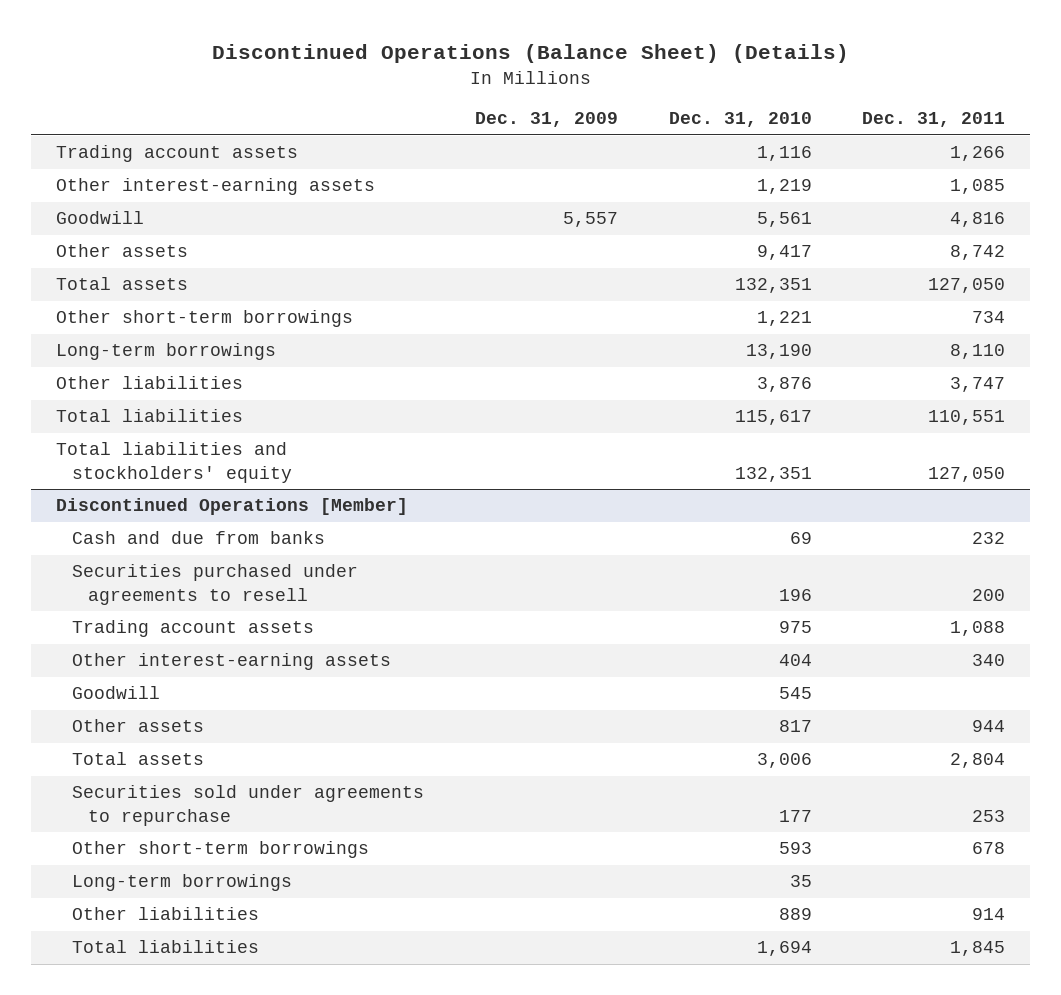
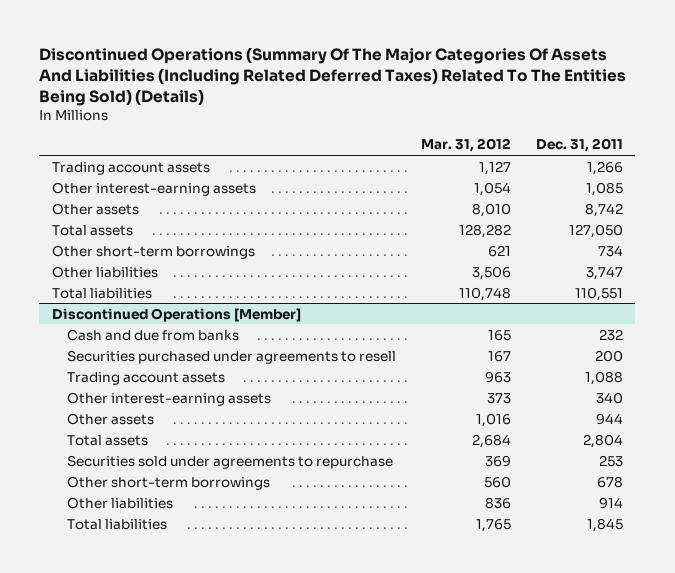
- Discontinued Operations (Balance Sheet) (Details)
+ Discontinued Operations (Summary Of The Major Categories Of Assets And Liabilities (Including Related Deferred Taxes) Related To The Entities Being Sold) (Details)
- | Dec. 31, 2009 | Dec. 31, 2010 | Dec. 31, 2011
+ | Mar. 31, 2012 | Dec. 31, 2011
- Goodwill | 5,557 | 5,561 | 4,816
- Long-term borrowings | | 13,190 | 8,110
- Total liabilities and stockholders' equity | | 132,351 | 127,050
@ Discontinued Operations [Member]
- Goodwill | | 545 |
- Long-term borrowings | | 35 |

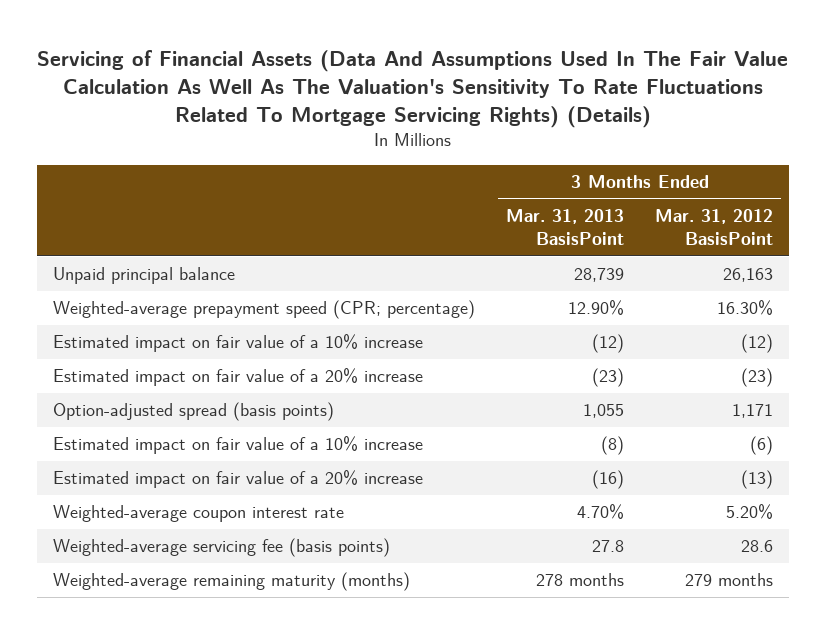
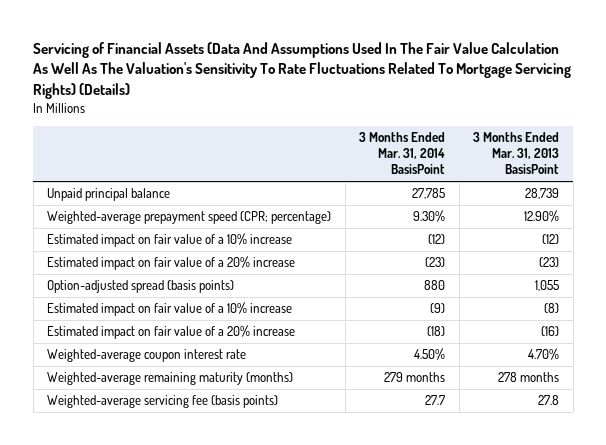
- | 3 Months Ended Mar. 31, 2013 BasisPoint | 3 Months Ended Mar. 31, 2012 BasisPoint
+ | 3 Months Ended Mar. 31, 2014 BasisPoint | 3 Months Ended Mar. 31, 2013 BasisPoint
moved down: Weighted-average servicing fee (basis points) | 27.7 | 27.8

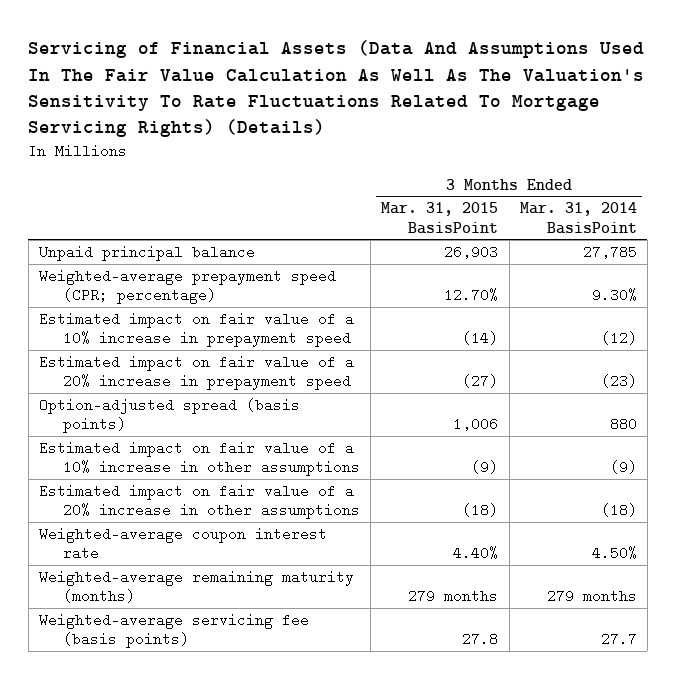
- | 3 Months Ended Mar. 31, 2014 BasisPoint | 3 Months Ended Mar. 31, 2013 BasisPoint
+ | 3 Months Ended Mar. 31, 2015 BasisPoint | 3 Months Ended Mar. 31, 2014 BasisPoint
- Estimated impact on fair value of a 10% increase | (12) | (12)
- Estimated impact on fair value of a 20% increase | (23) | (23)
+ Estimated impact on fair value of a 10% increase in prepayment speed | (14) | (12)
+ Estimated impact on fair value of a 20% increase in prepayment speed | (27) | (23)
- Estimated impact on fair value of a 10% increase | (9) | (8)
- Estimated impact on fair value of a 20% increase | (18) | (16)
+ Estimated impact on fair value of a 10% increase in other assumptions | (9) | (9)
+ Estimated impact on fair value of a 20% increase in other assumptions | (18) | (18)

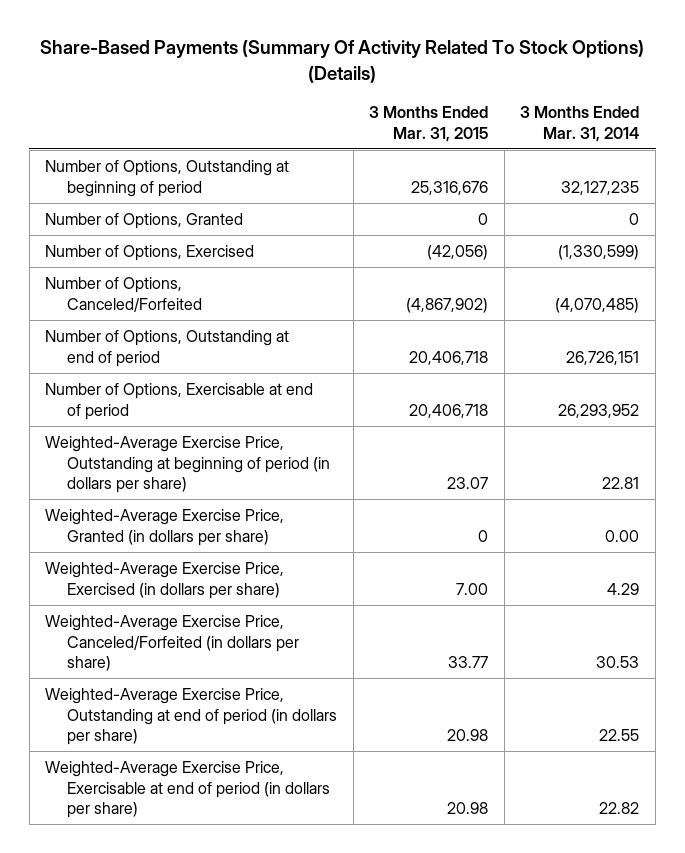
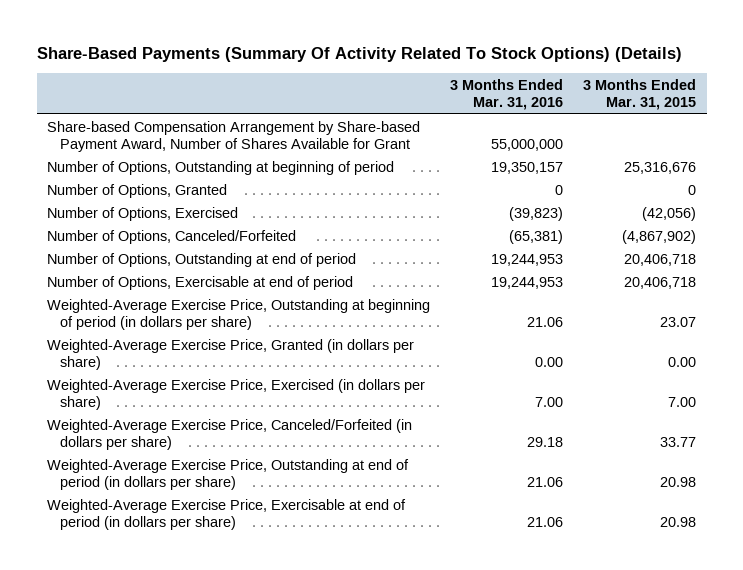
- | 3 Months Ended Mar. 31, 2015 | 3 Months Ended Mar. 31, 2014
+ | 3 Months Ended Mar. 31, 2016 | 3 Months Ended Mar. 31, 2015
+ Share-based Compensation Arrangement by Share-based Payment Award, Number of Shares Available for Grant | 55,000,000 |
- Weighted-Average Exercise Price, Granted (in dollars per share) | 0 | 0.00
+ Weighted-Average Exercise Price, Granted (in dollars per share) | 0.00 | 0.00

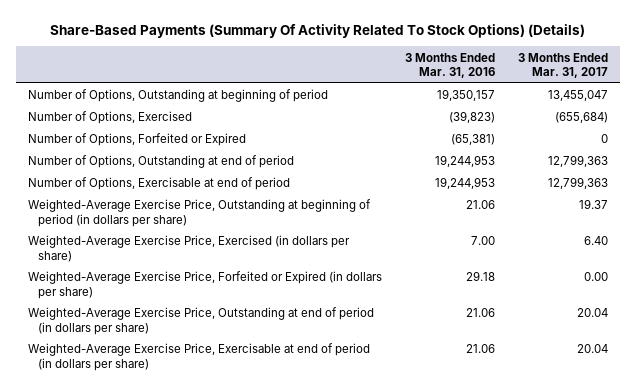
- | 3 Months Ended Mar. 31, 2016 | 3 Months Ended Mar. 31, 2015
+ | 3 Months Ended Mar. 31, 2016 | 3 Months Ended Mar. 31, 2017
- Share-based Compensation Arrangement by Share-based Payment Award, Number of Shares Available for Grant | 55,000,000 |
- Number of Options, Granted | 0 | 0
- Number of Options, Canceled/Forfeited | (65,381) | (4,867,902)
+ Number of Options, Forfeited or Expired | (65,381) | 0
- Weighted-Average Exercise Price, Granted (in dollars per share) | 0.00 | 0.00
- Weighted-Average Exercise Price, Canceled/Forfeited (in dollars per share) | 29.18 | 33.77
+ Weighted-Average Exercise Price, Forfeited or Expired (in dollars per share) | 29.18 | 0.00

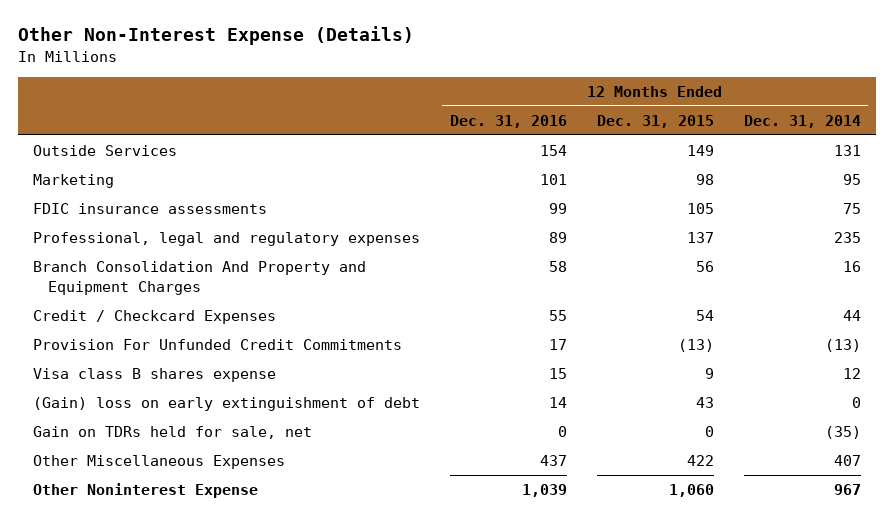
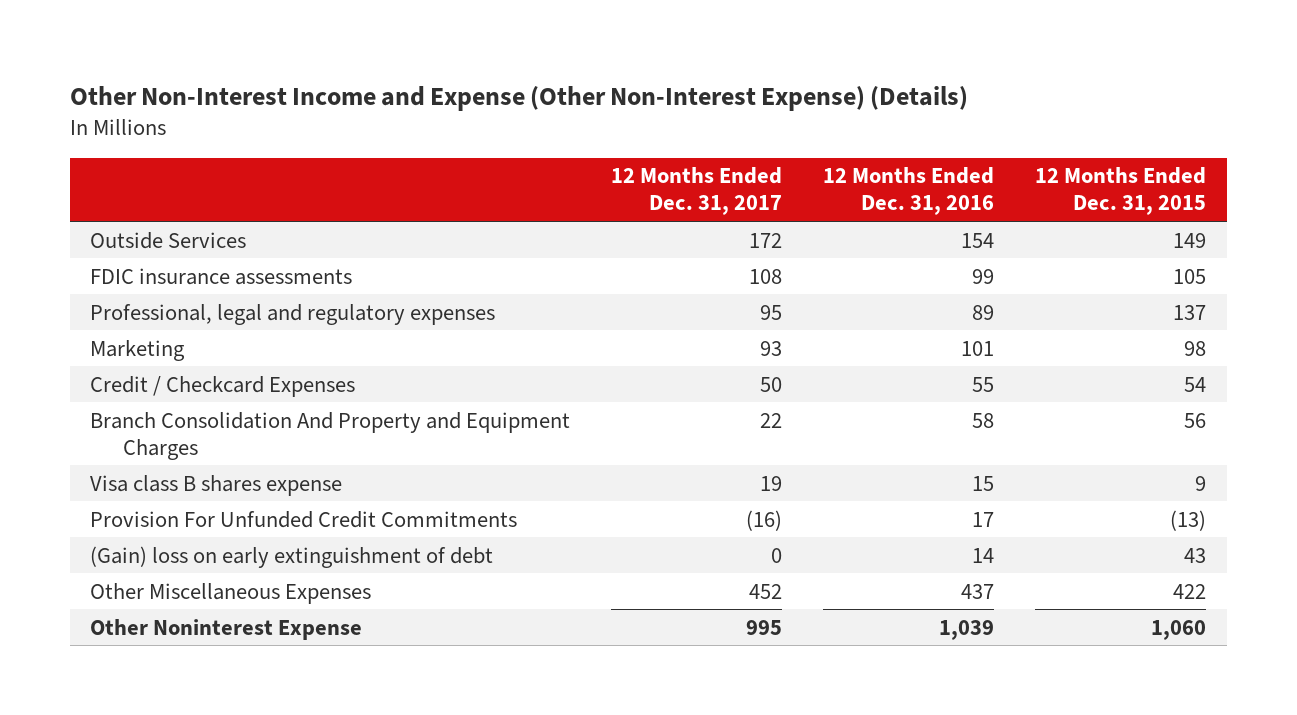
- Other Non-Interest Expense (Details)
+ Other Non-Interest Income and Expense (Other Non-Interest Expense) (Details)
- | 12 Months Ended Dec. 31, 2016 | 12 Months Ended Dec. 31, 2015 | 12 Months Ended Dec. 31, 2014
+ | 12 Months Ended Dec. 31, 2017 | 12 Months Ended Dec. 31, 2016 | 12 Months Ended Dec. 31, 2015
moved down: Marketing | 93 | 101 | 98
moved down: Branch Consolidation And Property and Equipment Charges | 22 | 58 | 56
moved down: Provision For Unfunded Credit Commitments | (16) | 17 | (13)
- Gain on TDRs held for sale, net | 0 | 0 | (35)

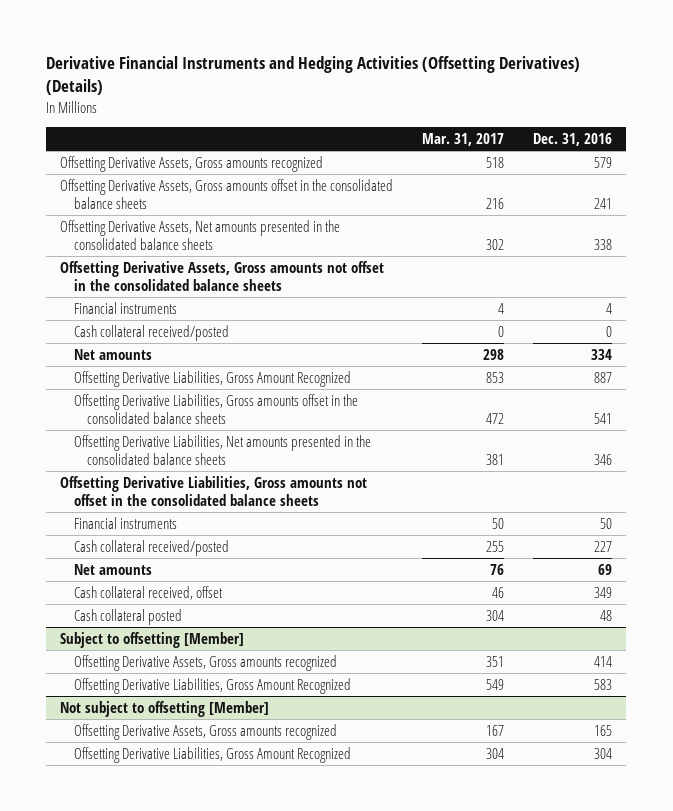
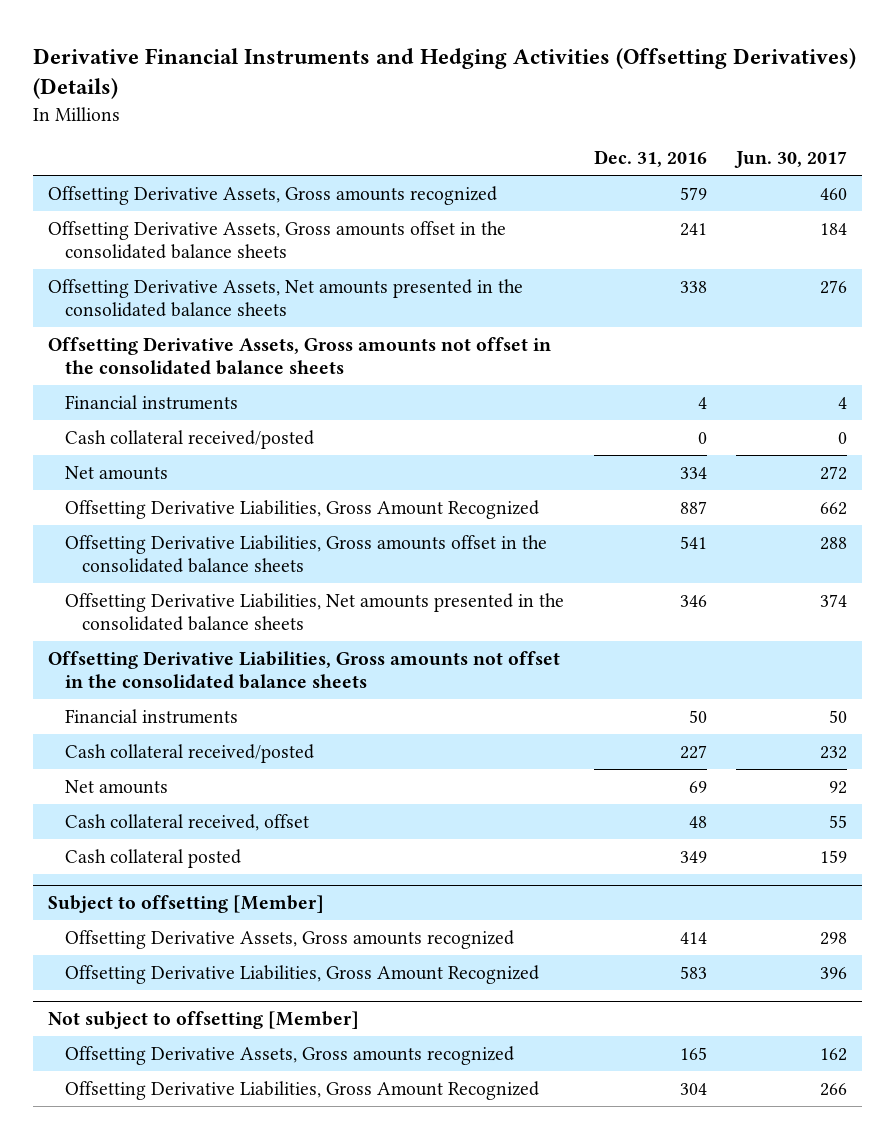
- | Mar. 31, 2017 | Dec. 31, 2016
+ | Dec. 31, 2016 | Jun. 30, 2017
- Cash collateral received, offset | 46 | 349
- Cash collateral posted | 304 | 48
+ Cash collateral received, offset | 48 | 55
+ Cash collateral posted | 349 | 159

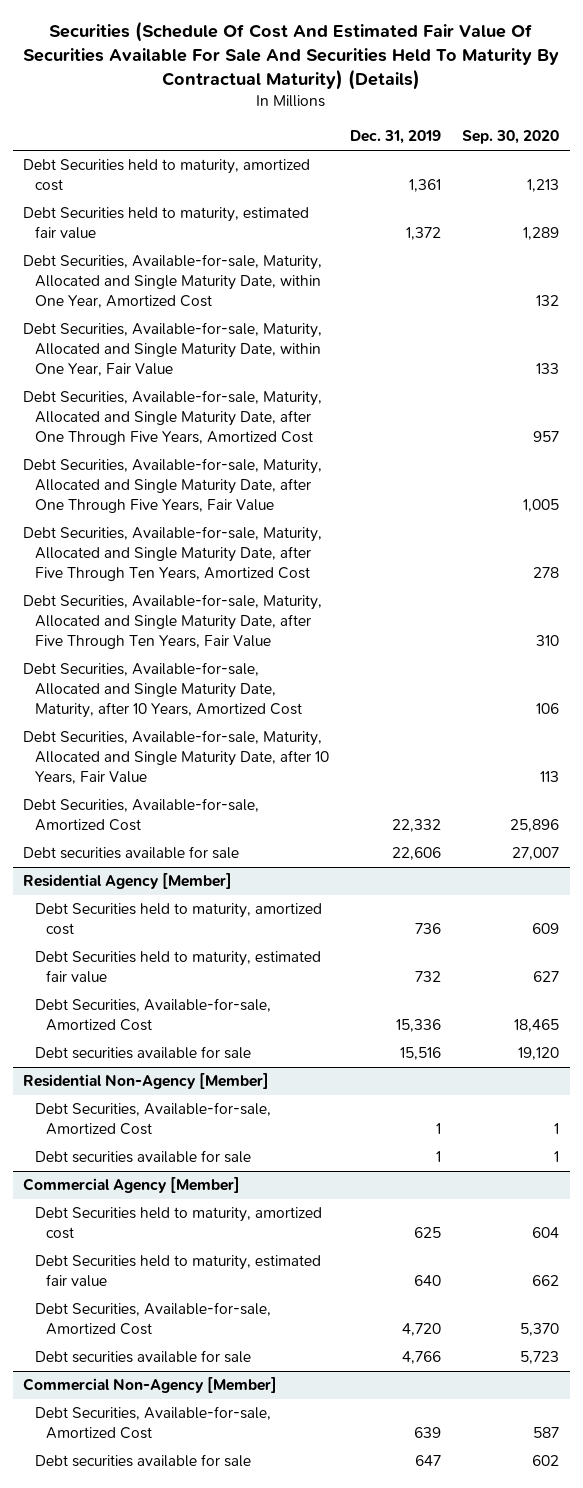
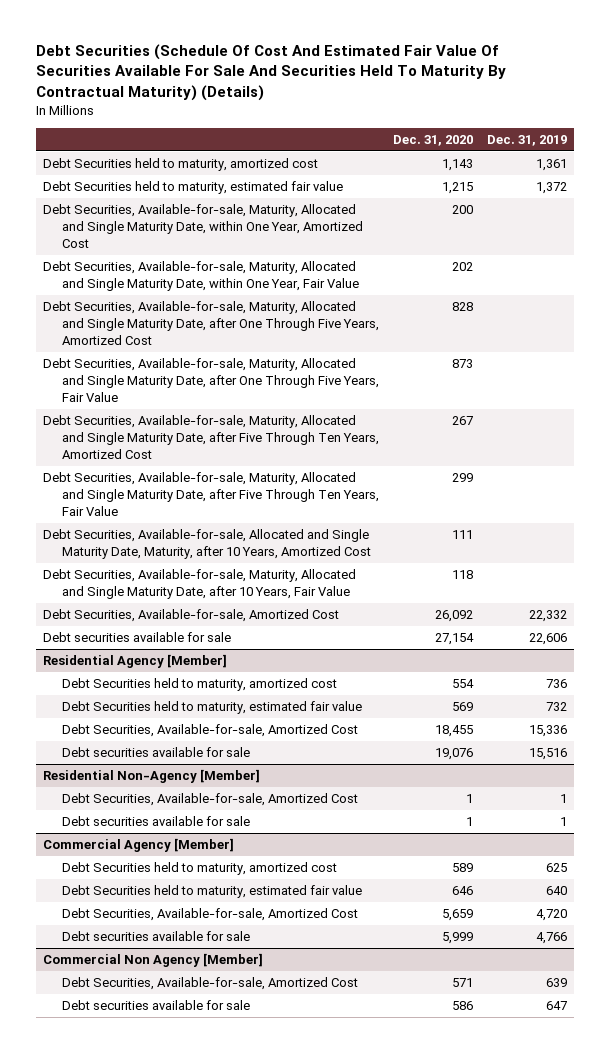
- Securities (Schedule Of Cost And Estimated Fair Value Of Securities Available For Sale And Securities Held To Maturity By Contractual Maturity) (Details)
+ Debt Securities (Schedule Of Cost And Estimated Fair Value Of Securities Available For Sale And Securities Held To Maturity By Contractual Maturity) (Details)
- | Dec. 31, 2019 | Sep. 30, 2020
+ | Dec. 31, 2020 | Dec. 31, 2019
- Commercial Non-Agency [Member]
+ Commercial Non Agency [Member]

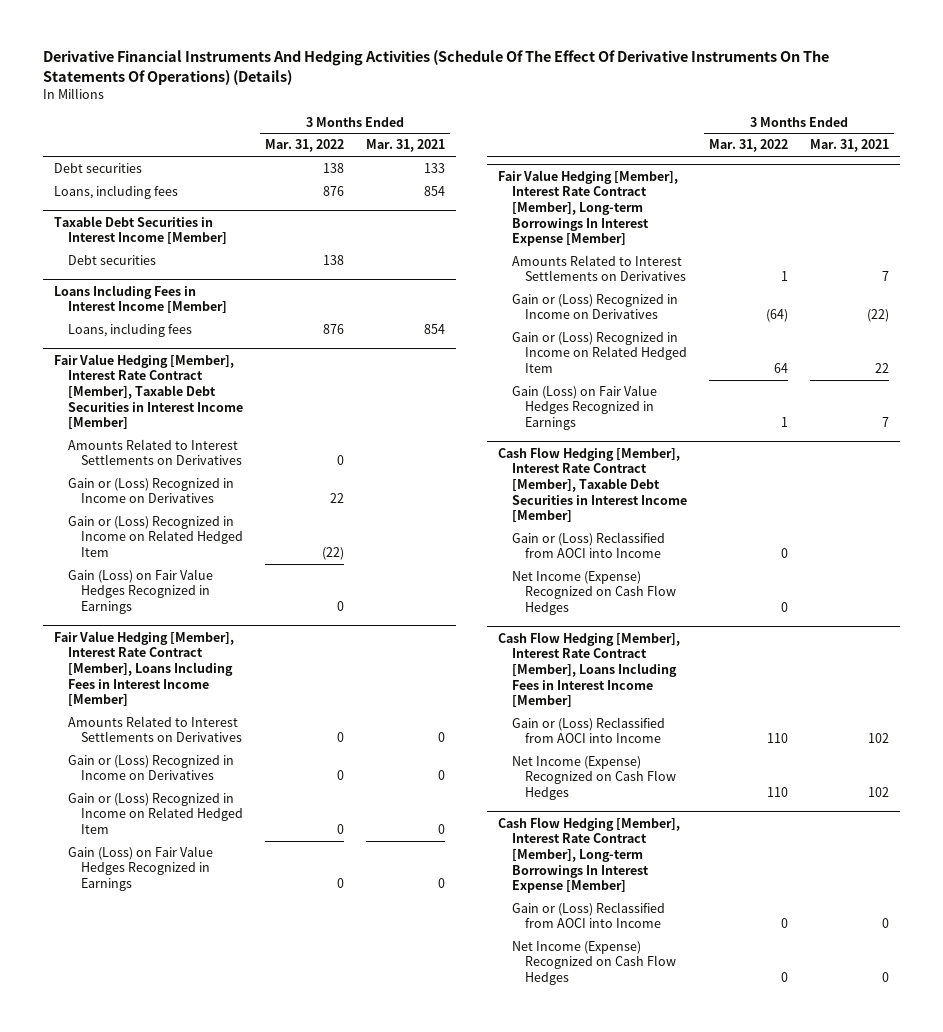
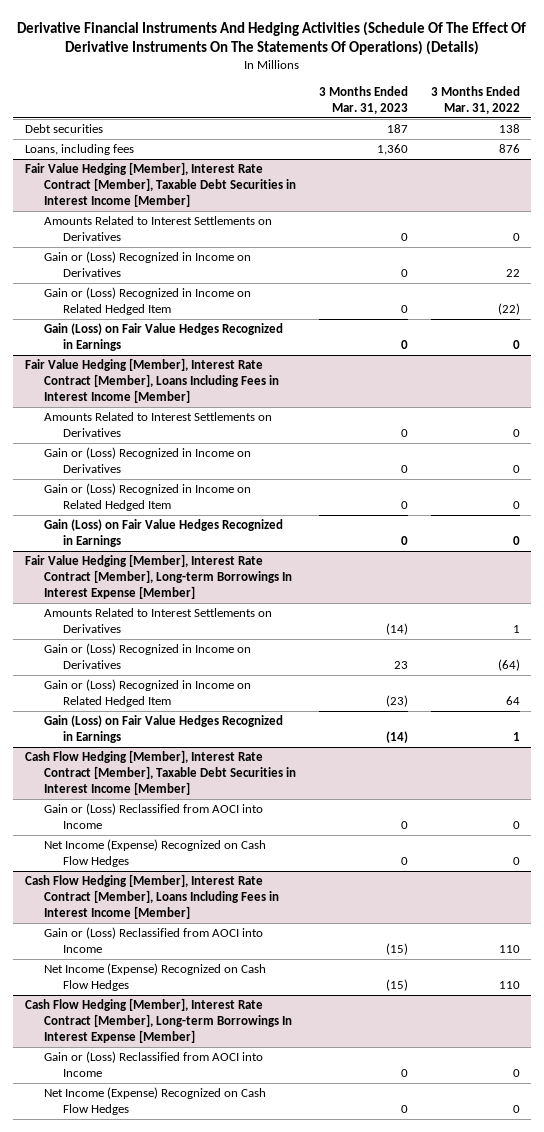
- | 3 Months Ended Mar. 31, 2022 | 3 Months Ended Mar. 31, 2021
+ | 3 Months Ended Mar. 31, 2023 | 3 Months Ended Mar. 31, 2022
- Taxable Debt Securities in Interest Income [Member]
- Debt securities | 138 |
- Loans Including Fees in Interest Income [Member]
- Loans, including fees | 876 | 854

